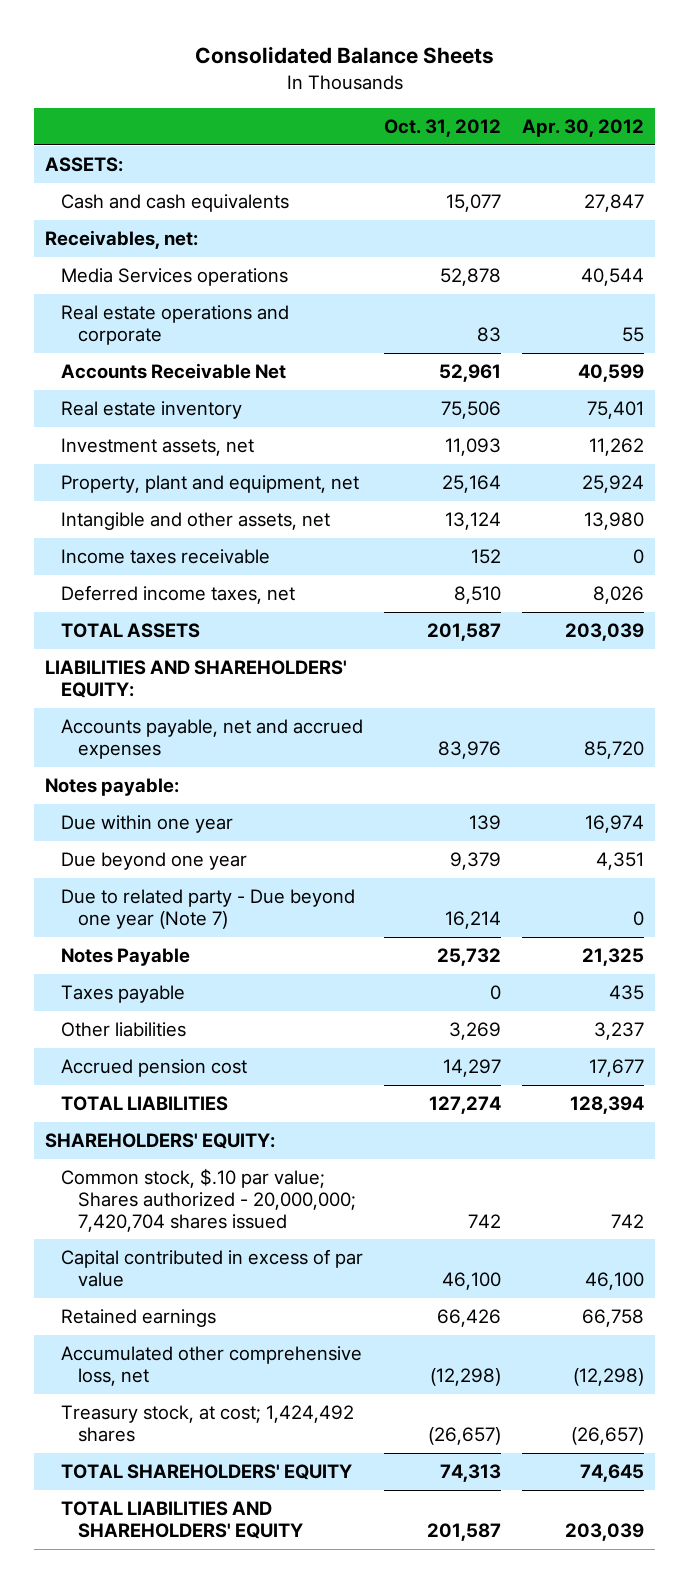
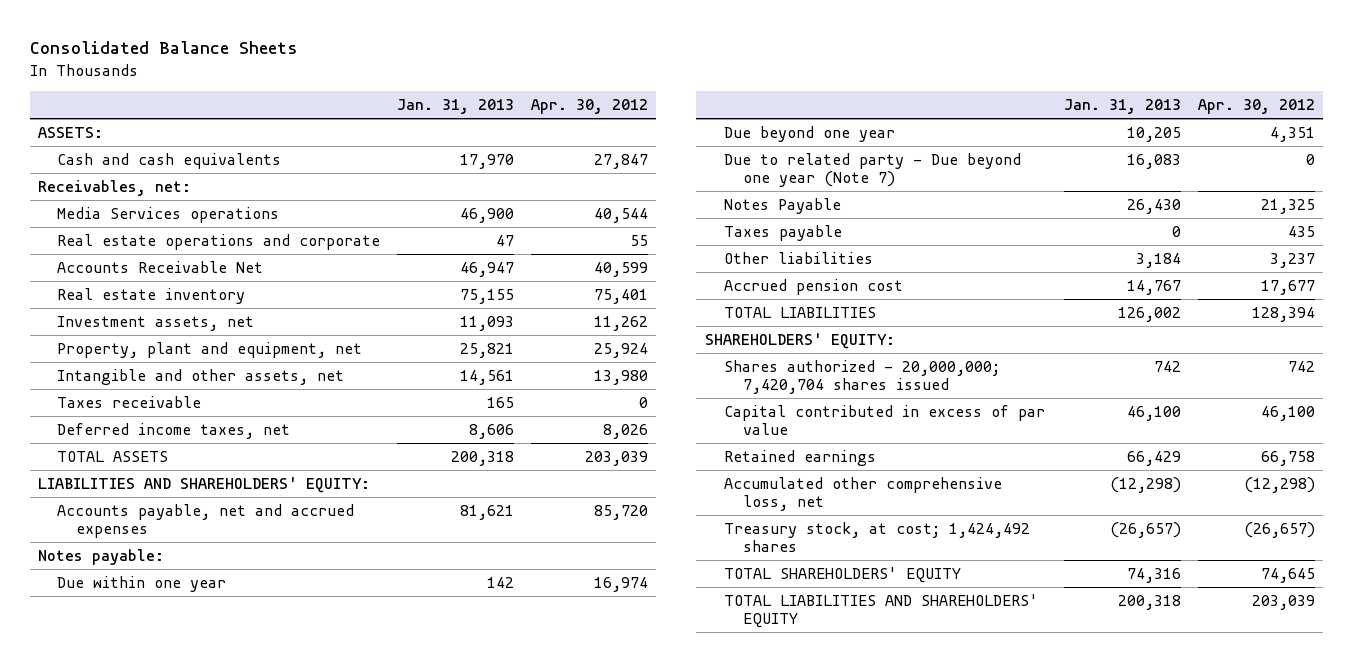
- | Oct. 31, 2012 | Apr. 30, 2012
+ | Jan. 31, 2013 | Apr. 30, 2012
- Income taxes receivable | 152 | 0
+ Taxes receivable | 165 | 0
- Common stock, $.10 par value; Shares authorized - 20,000,000; 7,420,704 shares issued | 742 | 742
+ Shares authorized - 20,000,000; 7,420,704 shares issued | 742 | 742

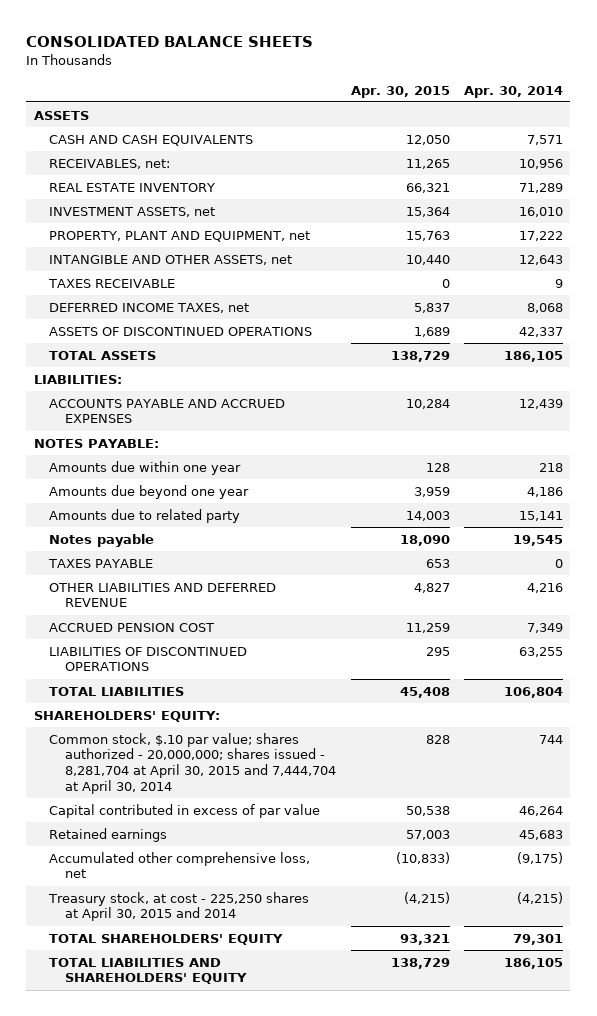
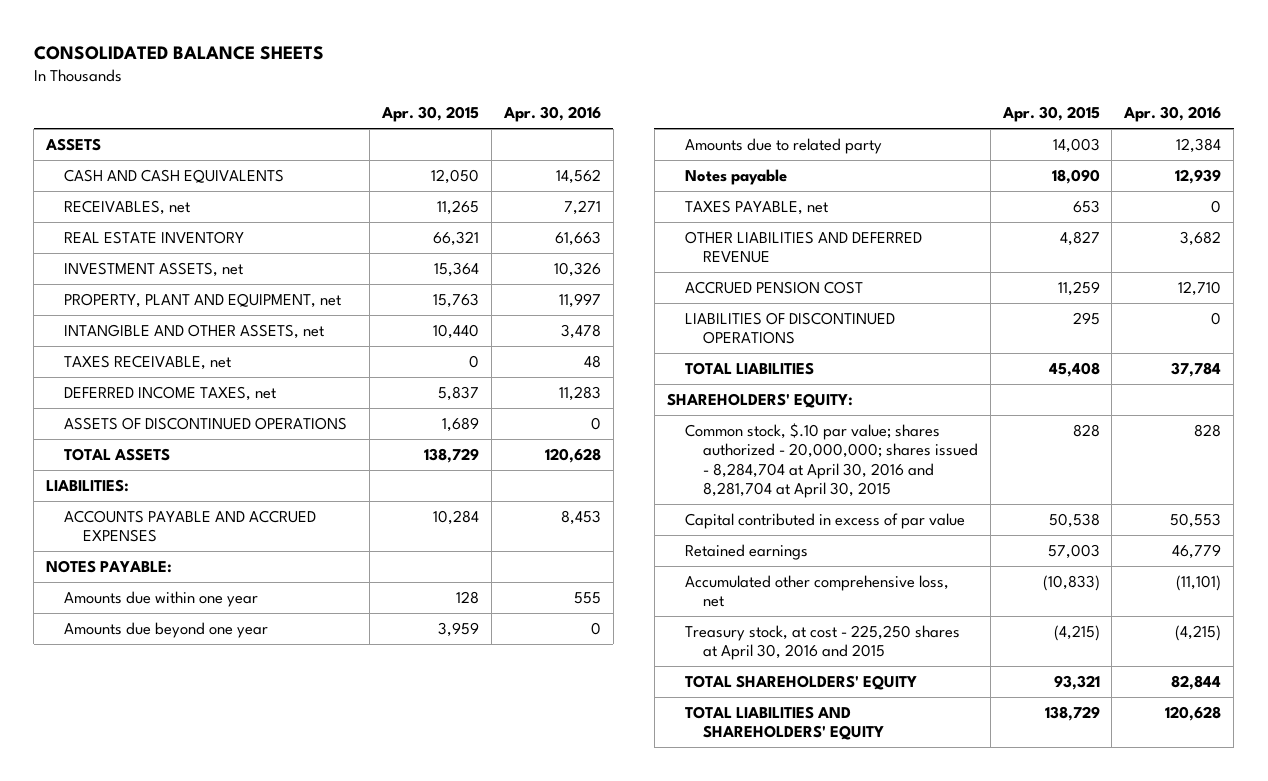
- | Apr. 30, 2015 | Apr. 30, 2014
+ | Apr. 30, 2015 | Apr. 30, 2016
- RECEIVABLES, net: | 11,265 | 10,956
+ RECEIVABLES, net | 11,265 | 7,271
- TAXES RECEIVABLE | 0 | 9
+ TAXES RECEIVABLE, net | 0 | 48
- TAXES PAYABLE | 653 | 0
+ TAXES PAYABLE, net | 653 | 0
- Common stock, $.10 par value; shares authorized - 20,000,000; shares issued - 8,281,704 at April 30, 2015 and 7,444,704 at April 30, 2014 | 828 | 744
+ Common stock, $.10 par value; shares authorized - 20,000,000; shares issued - 8,284,704 at April 30, 2016 and 8,281,704 at April 30, 2015 | 828 | 828
- Treasury stock, at cost - 225,250 shares at April 30, 2015 and 2014 | (4,215) | (4,215)
+ Treasury stock, at cost - 225,250 shares at April 30, 2016 and 2015 | (4,215) | (4,215)

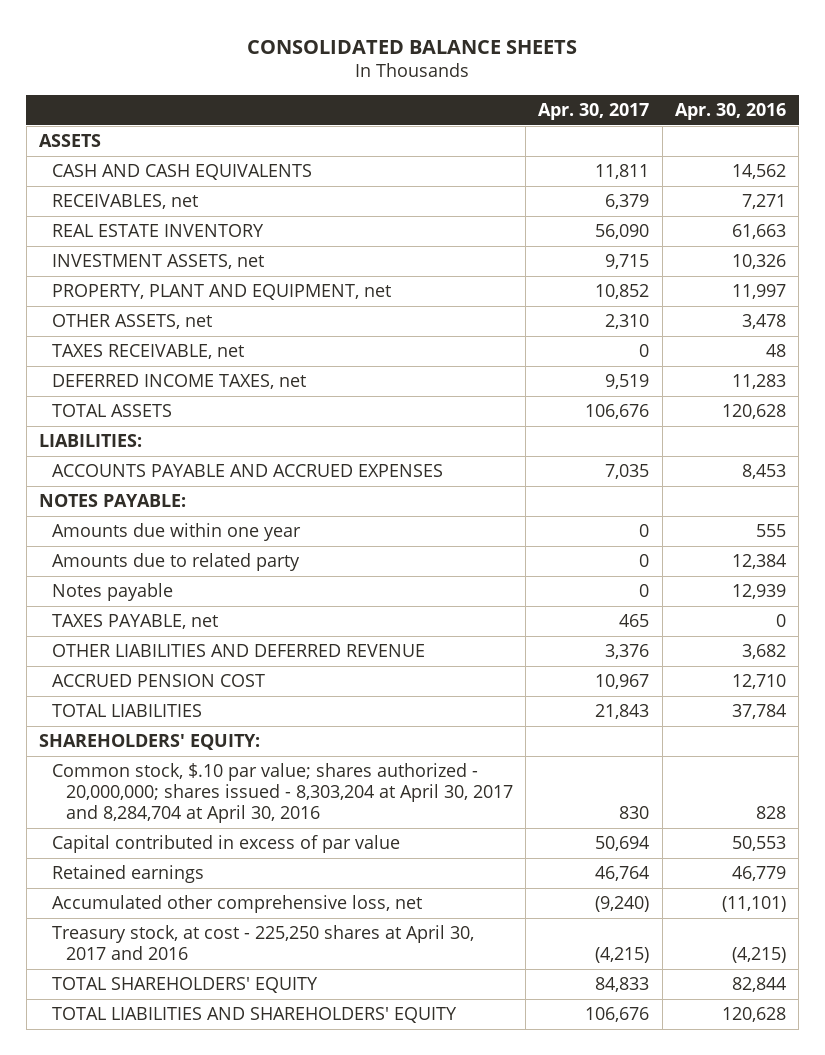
- | Apr. 30, 2015 | Apr. 30, 2016
+ | Apr. 30, 2017 | Apr. 30, 2016
- INTANGIBLE AND OTHER ASSETS, net | 10,440 | 3,478
+ OTHER ASSETS, net | 2,310 | 3,478
- ASSETS OF DISCONTINUED OPERATIONS | 1,689 | 0
- Amounts due beyond one year | 3,959 | 0
- LIABILITIES OF DISCONTINUED OPERATIONS | 295 | 0
- Common stock, $.10 par value; shares authorized - 20,000,000; shares issued - 8,284,704 at April 30, 2016 and 8,281,704 at April 30, 2015 | 828 | 828
+ Common stock, $.10 par value; shares authorized - 20,000,000; shares issued - 8,303,204 at April 30, 2017 and 8,284,704 at April 30, 2016 | 830 | 828
- Treasury stock, at cost - 225,250 shares at April 30, 2016 and 2015 | (4,215) | (4,215)
+ Treasury stock, at cost - 225,250 shares at April 30, 2017 and 2016 | (4,215) | (4,215)

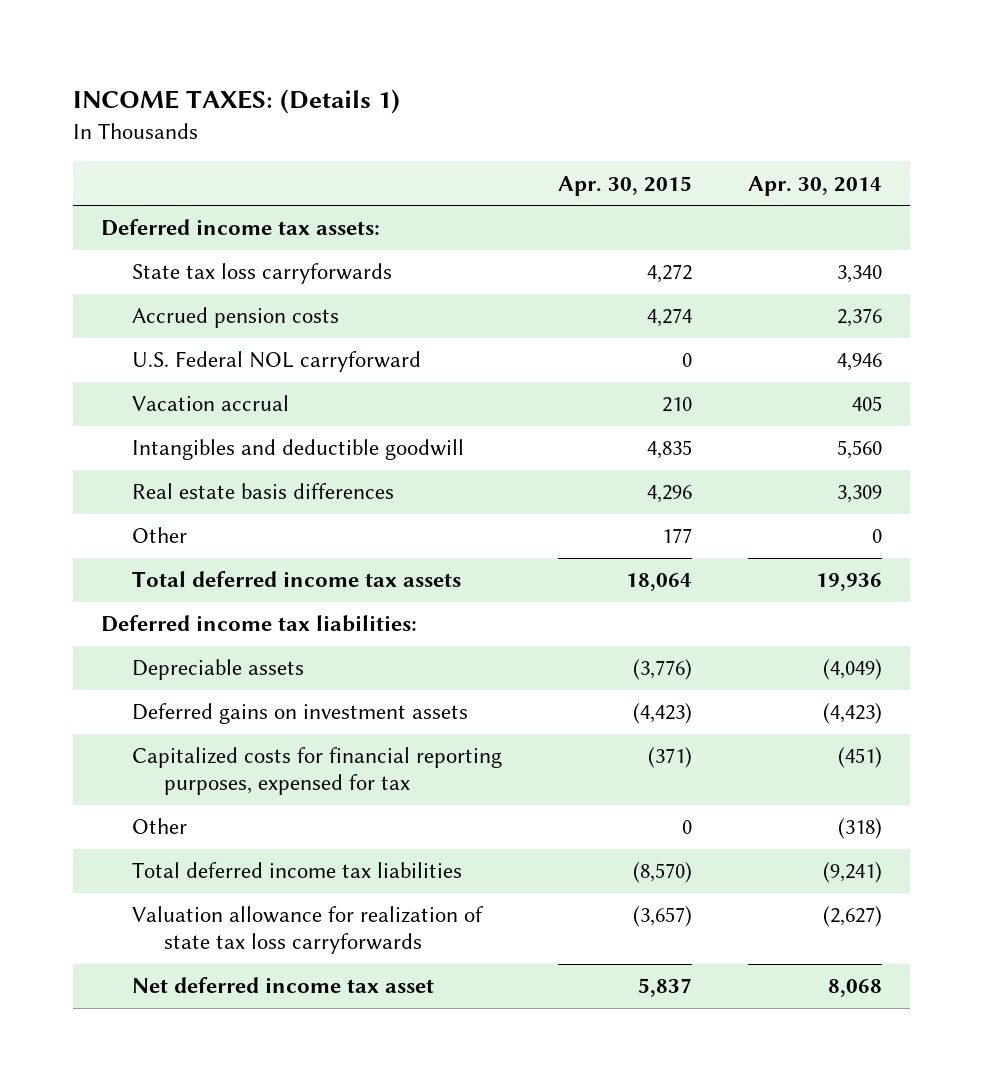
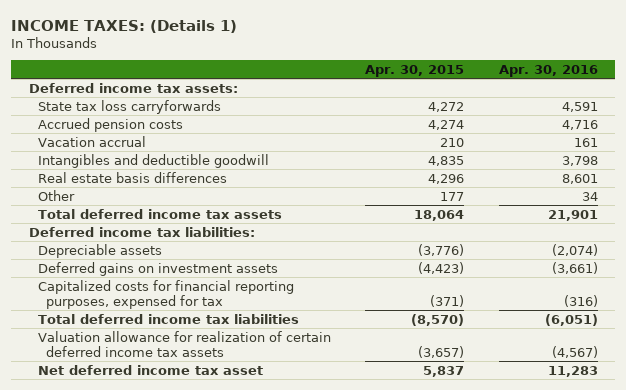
- | Apr. 30, 2015 | Apr. 30, 2014
+ | Apr. 30, 2015 | Apr. 30, 2016
- U.S. Federal NOL carryforward | 0 | 4,946
- Other | 0 | (318)
- Valuation allowance for realization of state tax loss carryforwards | (3,657) | (2,627)
+ Valuation allowance for realization of certain deferred income tax assets | (3,657) | (4,567)

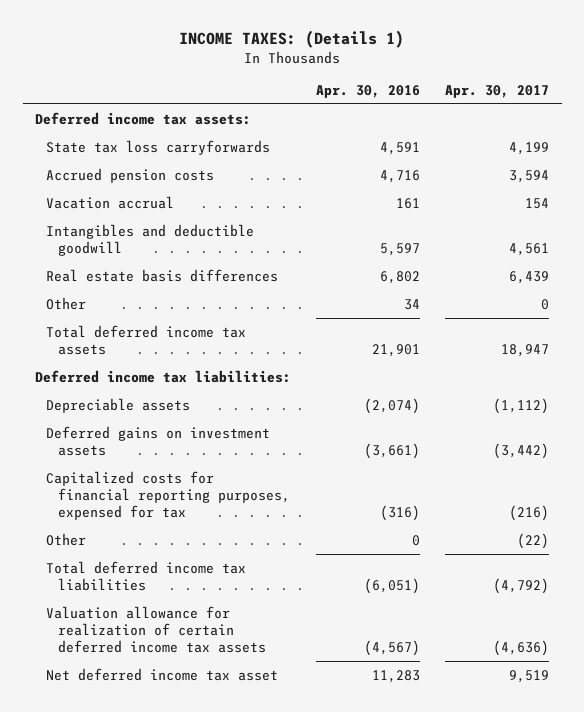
- | Apr. 30, 2015 | Apr. 30, 2016
+ | Apr. 30, 2016 | Apr. 30, 2017
- Intangibles and deductible goodwill | 4,835 | 3,798
- Real estate basis differences | 4,296 | 8,601
+ Intangibles and deductible goodwill | 5,597 | 4,561
+ Real estate basis differences | 6,802 | 6,439
+ Other | 0 | (22)

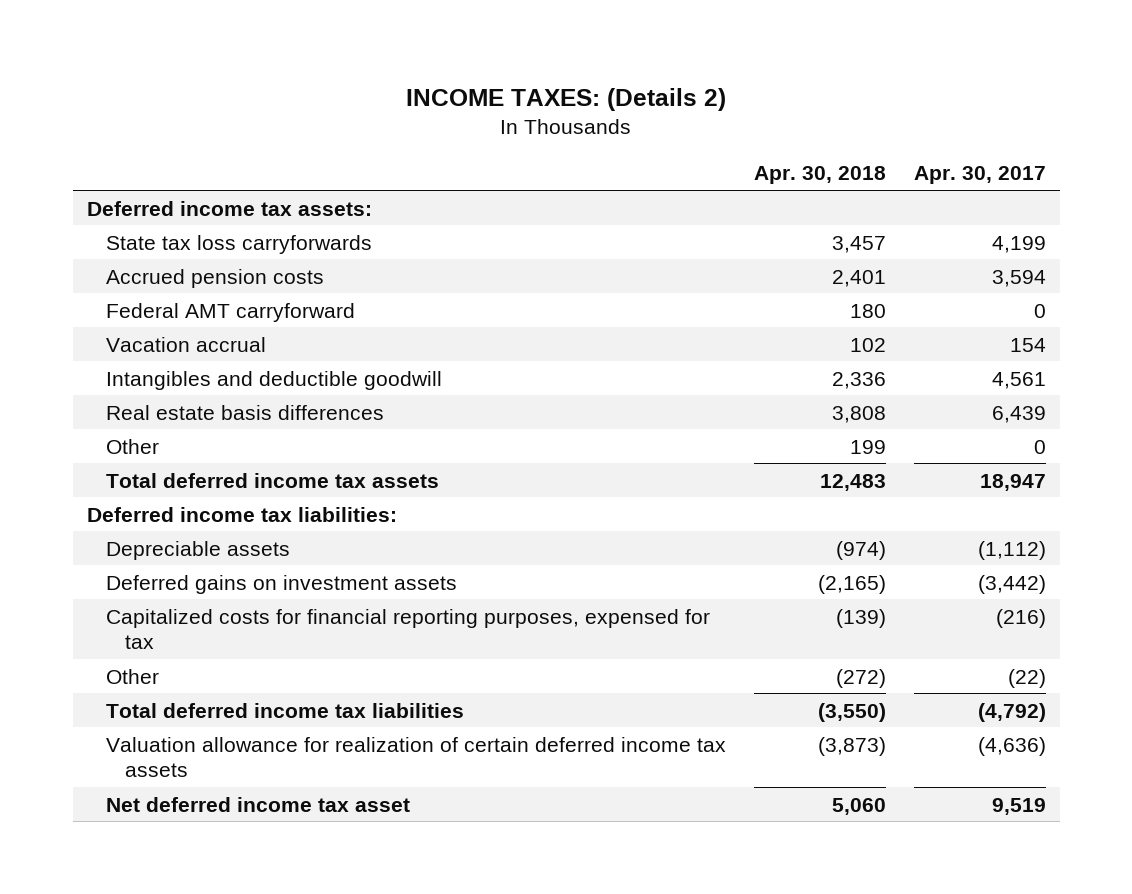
- INCOME TAXES: (Details 1)
+ INCOME TAXES: (Details 2)
- | Apr. 30, 2016 | Apr. 30, 2017
+ | Apr. 30, 2018 | Apr. 30, 2017
+ Federal AMT carryforward | 180 | 0

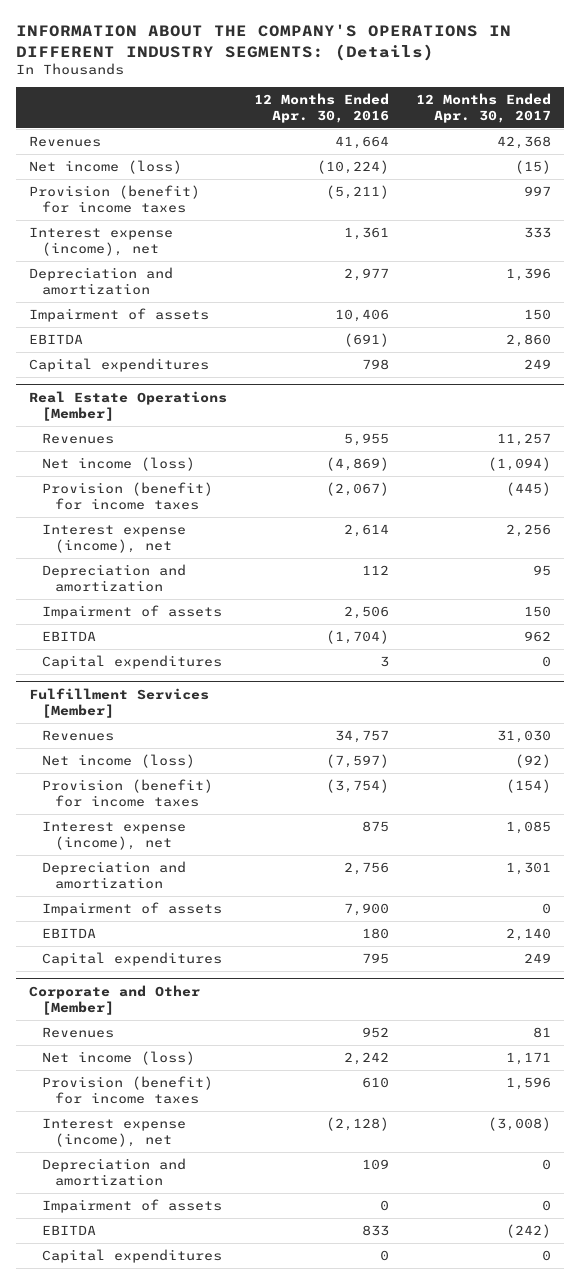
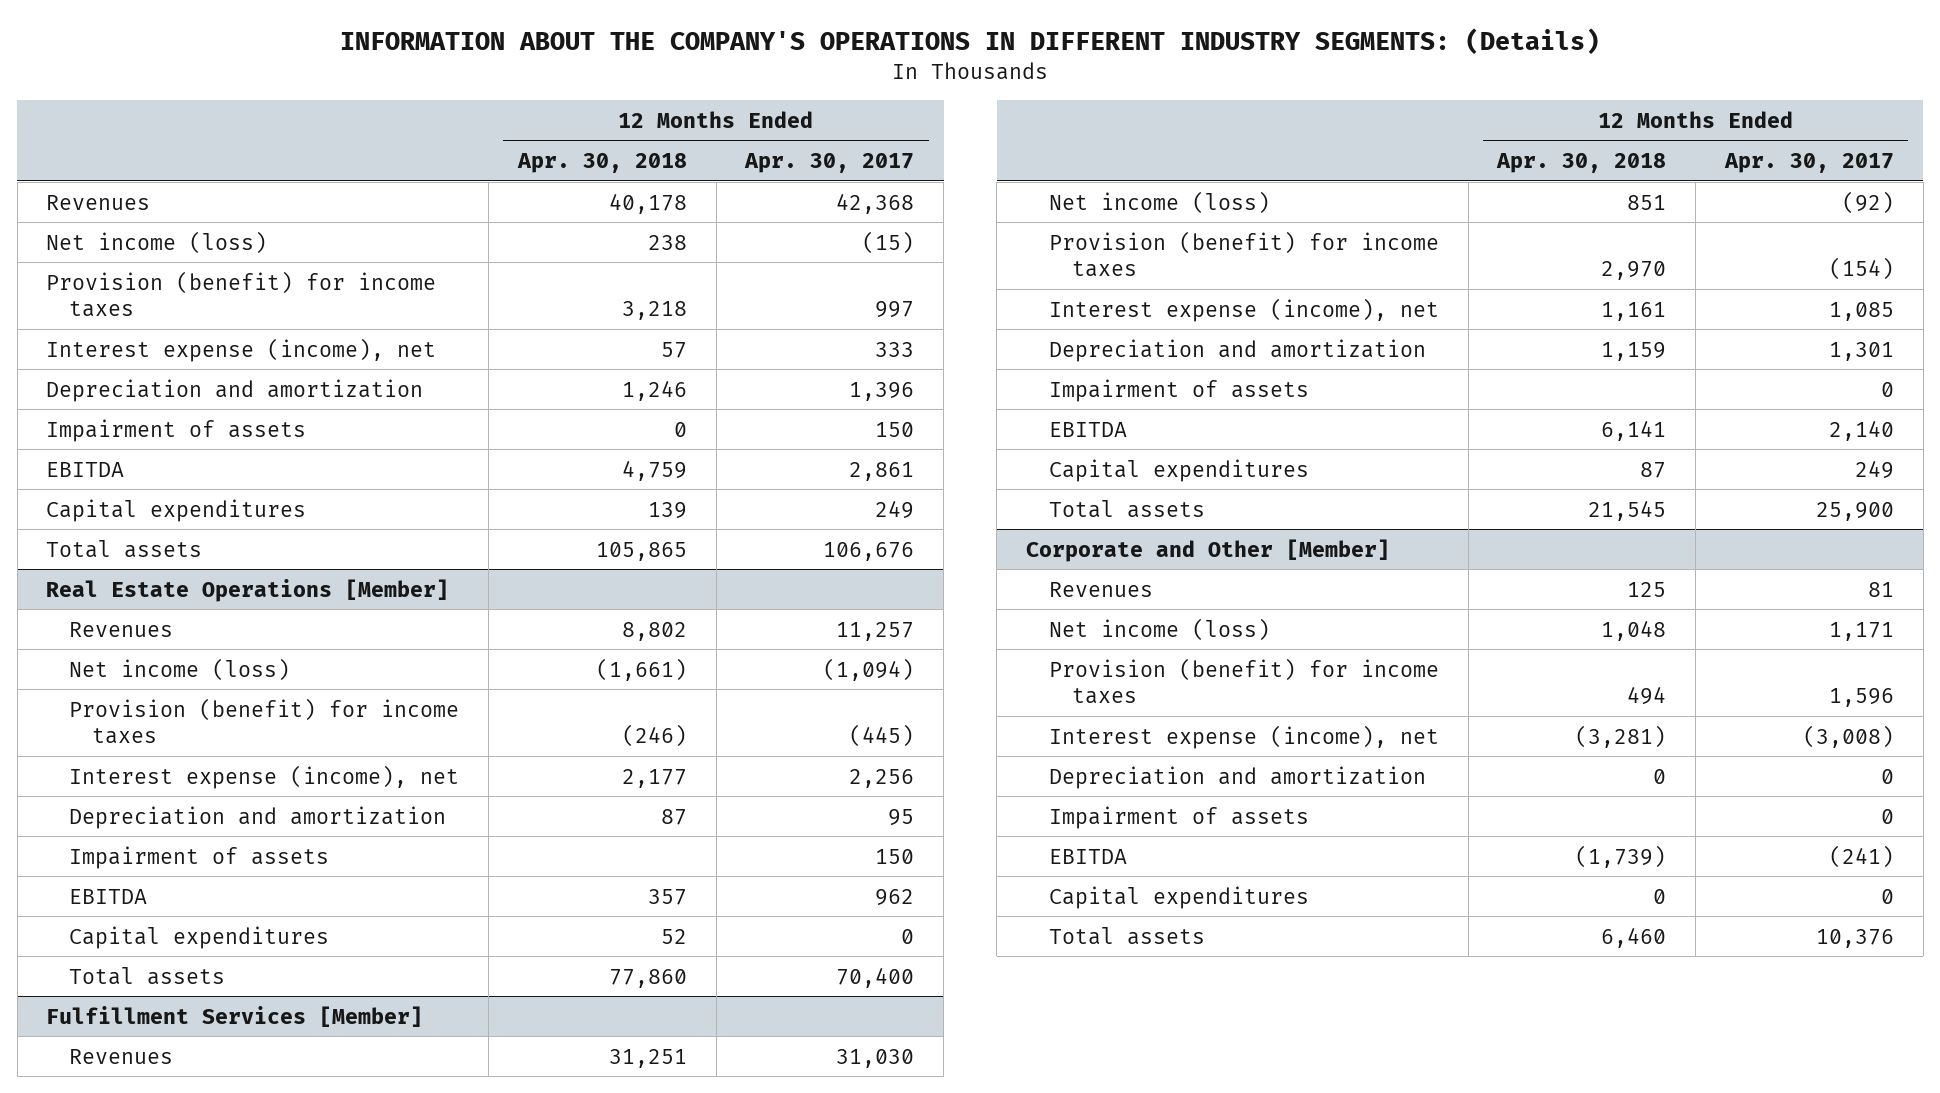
- | 12 Months Ended Apr. 30, 2016 | 12 Months Ended Apr. 30, 2017
+ | 12 Months Ended Apr. 30, 2018 | 12 Months Ended Apr. 30, 2017
- EBITDA | (691) | 2,860
+ EBITDA | 4,759 | 2,861
+ Total assets | 105,865 | 106,676
@ Real Estate Operations [Member]
+ Total assets | 77,860 | 70,400
@ Fulfillment Services [Member]
+ Total assets | 21,545 | 25,900
@ Corporate and Other [Member]
- EBITDA | 833 | (242)
+ EBITDA | (1,739) | (241)
+ Total assets | 6,460 | 10,376

